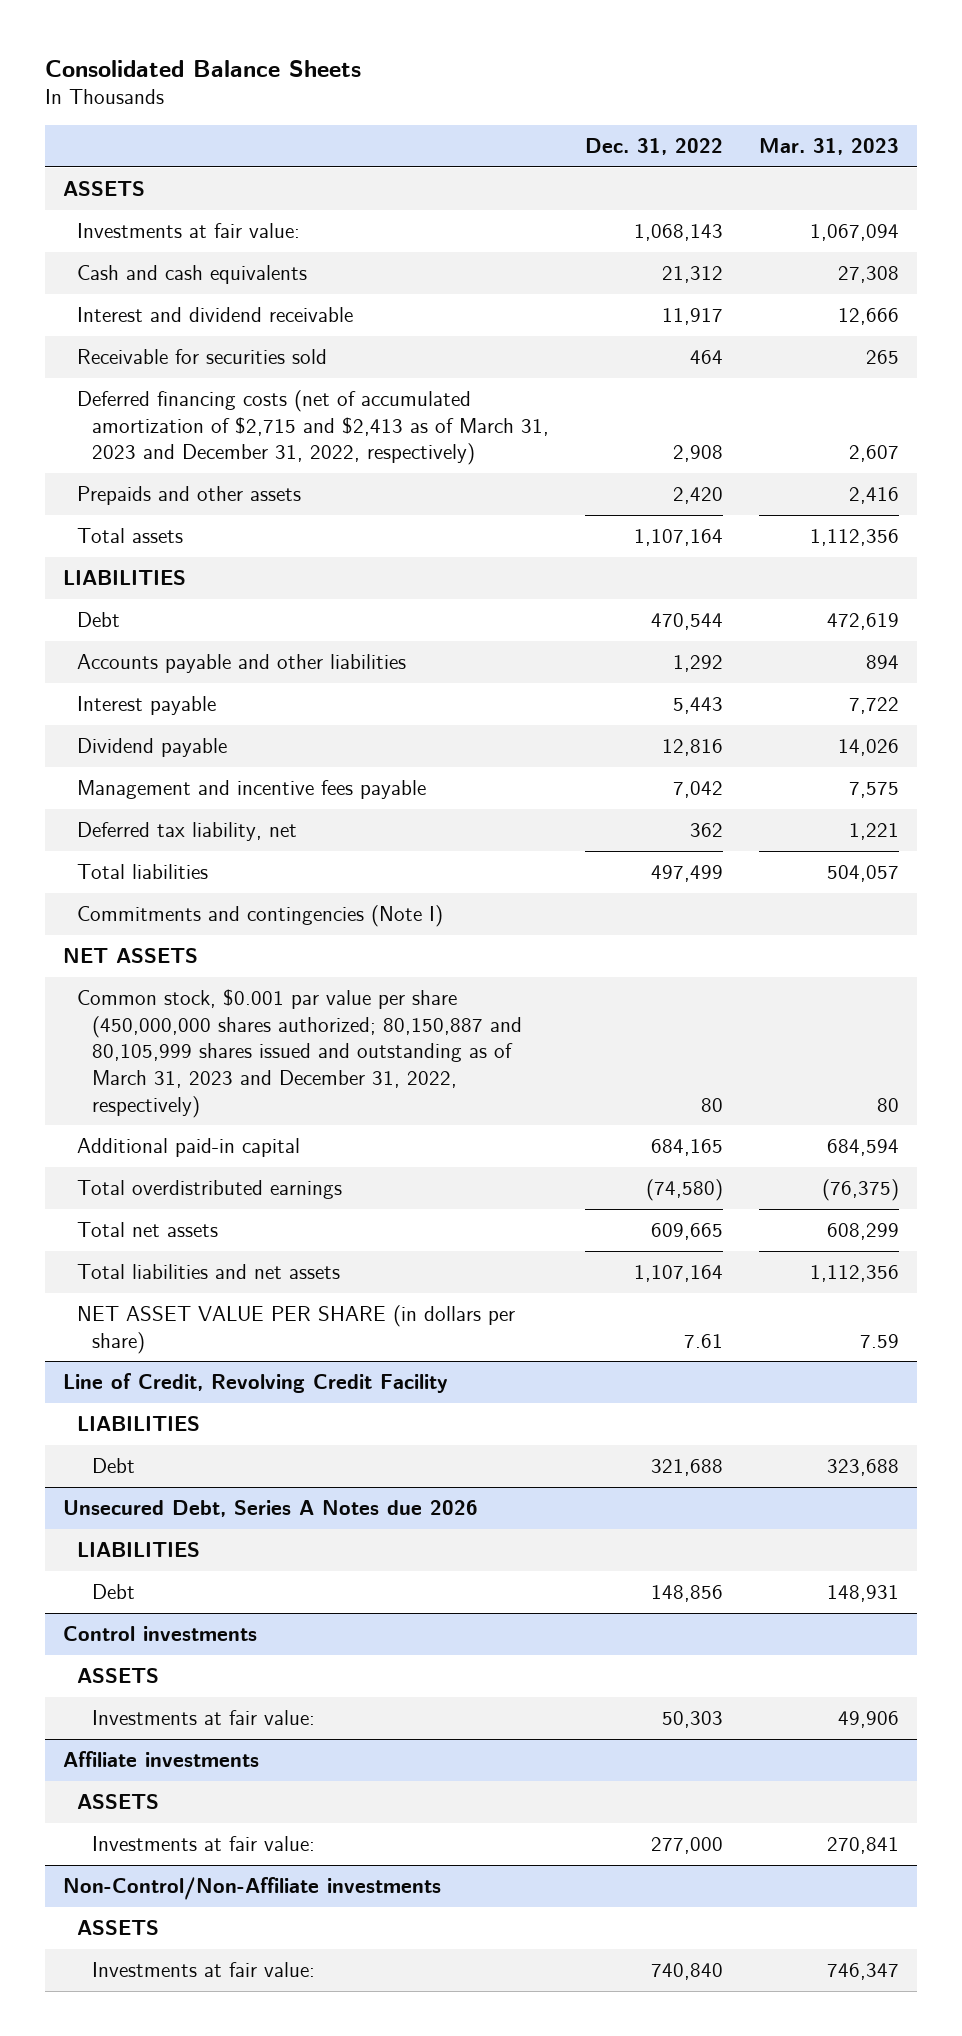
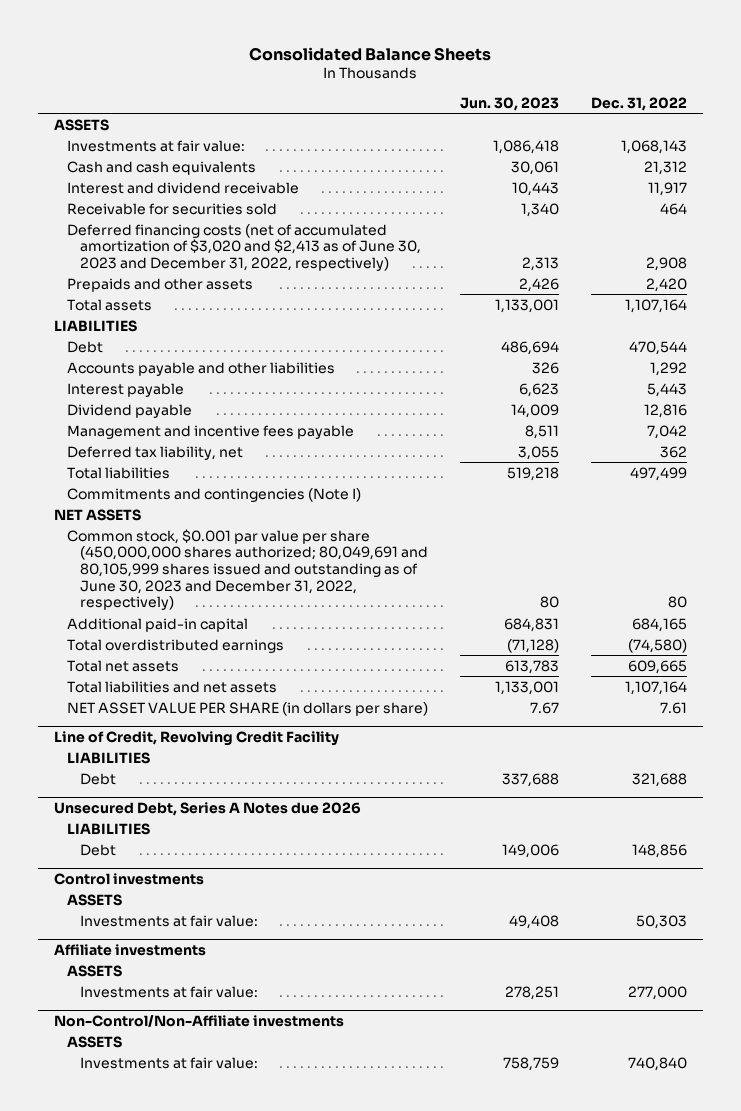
- | Dec. 31, 2022 | Mar. 31, 2023
+ | Jun. 30, 2023 | Dec. 31, 2022
- Deferred financing costs (net of accumulated amortization of $2,715 and $2,413 as of March 31, 2023 and December 31, 2022, respectively) | 2,908 | 2,607
+ Deferred financing costs (net of accumulated amortization of $3,020 and $2,413 as of June 30, 2023 and December 31, 2022, respectively) | 2,313 | 2,908
- Common stock, $0.001 par value per share (450,000,000 shares authorized; 80,150,887 and 80,105,999 shares issued and outstanding as of March 31, 2023 and December 31, 2022, respectively) | 80 | 80
+ Common stock, $0.001 par value per share (450,000,000 shares authorized; 80,049,691 and 80,105,999 shares issued and outstanding as of June 30, 2023 and December 31, 2022, respectively) | 80 | 80

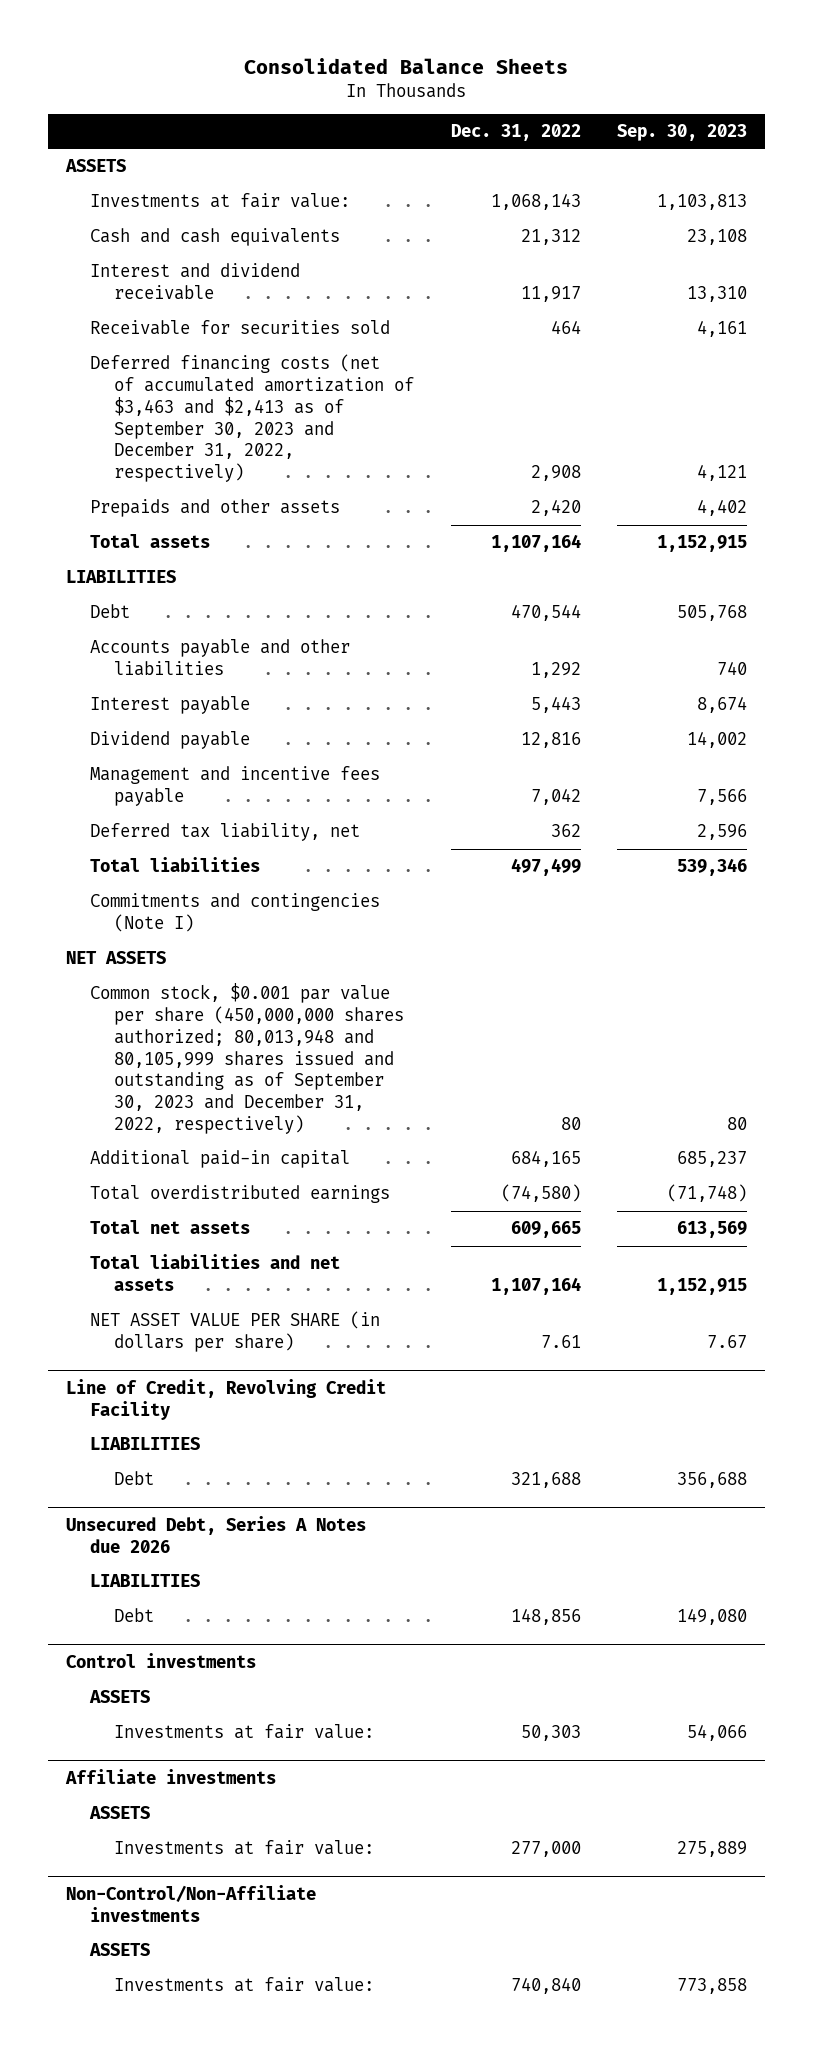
- | Jun. 30, 2023 | Dec. 31, 2022
+ | Dec. 31, 2022 | Sep. 30, 2023
- Deferred financing costs (net of accumulated amortization of $3,020 and $2,413 as of June 30, 2023 and December 31, 2022, respectively) | 2,313 | 2,908
+ Deferred financing costs (net of accumulated amortization of $3,463 and $2,413 as of September 30, 2023 and December 31, 2022, respectively) | 2,908 | 4,121
- Common stock, $0.001 par value per share (450,000,000 shares authorized; 80,049,691 and 80,105,999 shares issued and outstanding as of June 30, 2023 and December 31, 2022, respectively) | 80 | 80
+ Common stock, $0.001 par value per share (450,000,000 shares authorized; 80,013,948 and 80,105,999 shares issued and outstanding as of September 30, 2023 and December 31, 2022, respectively) | 80 | 80

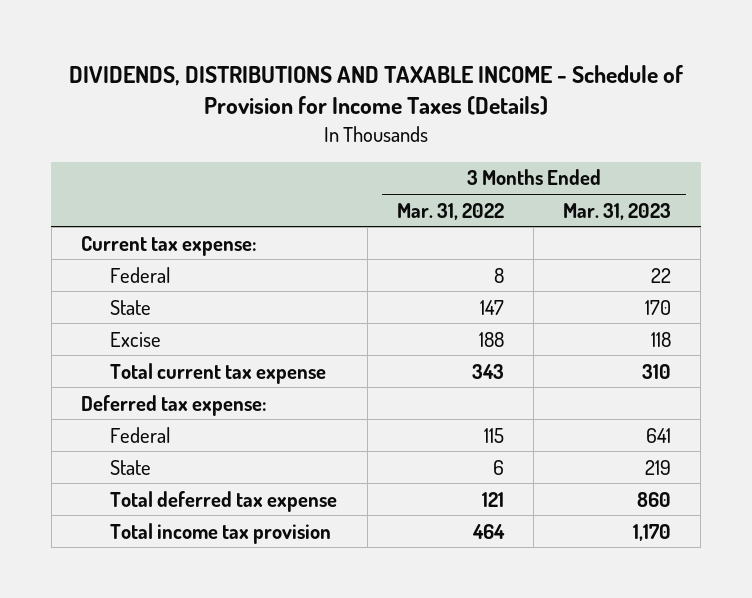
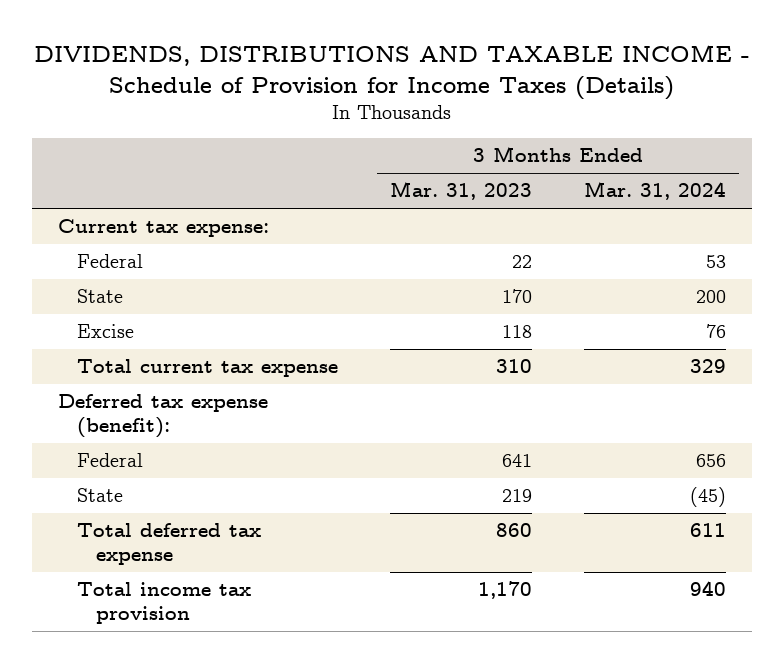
- | 3 Months Ended Mar. 31, 2022 | 3 Months Ended Mar. 31, 2023
+ | 3 Months Ended Mar. 31, 2023 | 3 Months Ended Mar. 31, 2024
- Deferred tax expense:
+ Deferred tax expense (benefit):

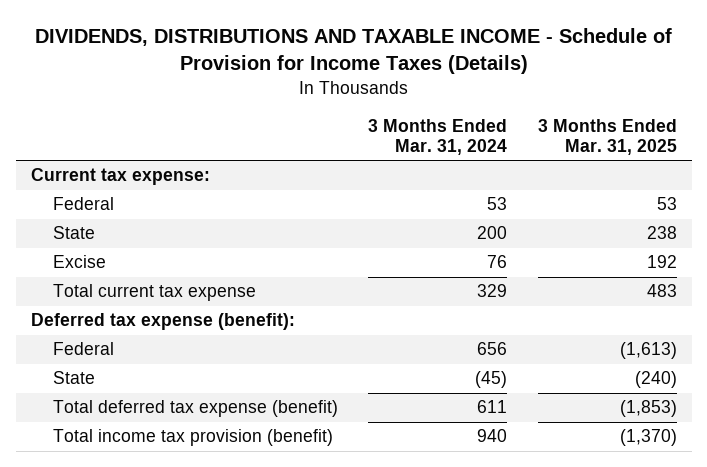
- | 3 Months Ended Mar. 31, 2023 | 3 Months Ended Mar. 31, 2024
+ | 3 Months Ended Mar. 31, 2024 | 3 Months Ended Mar. 31, 2025
- Total deferred tax expense | 860 | 611
- Total income tax provision | 1,170 | 940
+ Total deferred tax expense (benefit) | 611 | (1,853)
+ Total income tax provision (benefit) | 940 | (1,370)

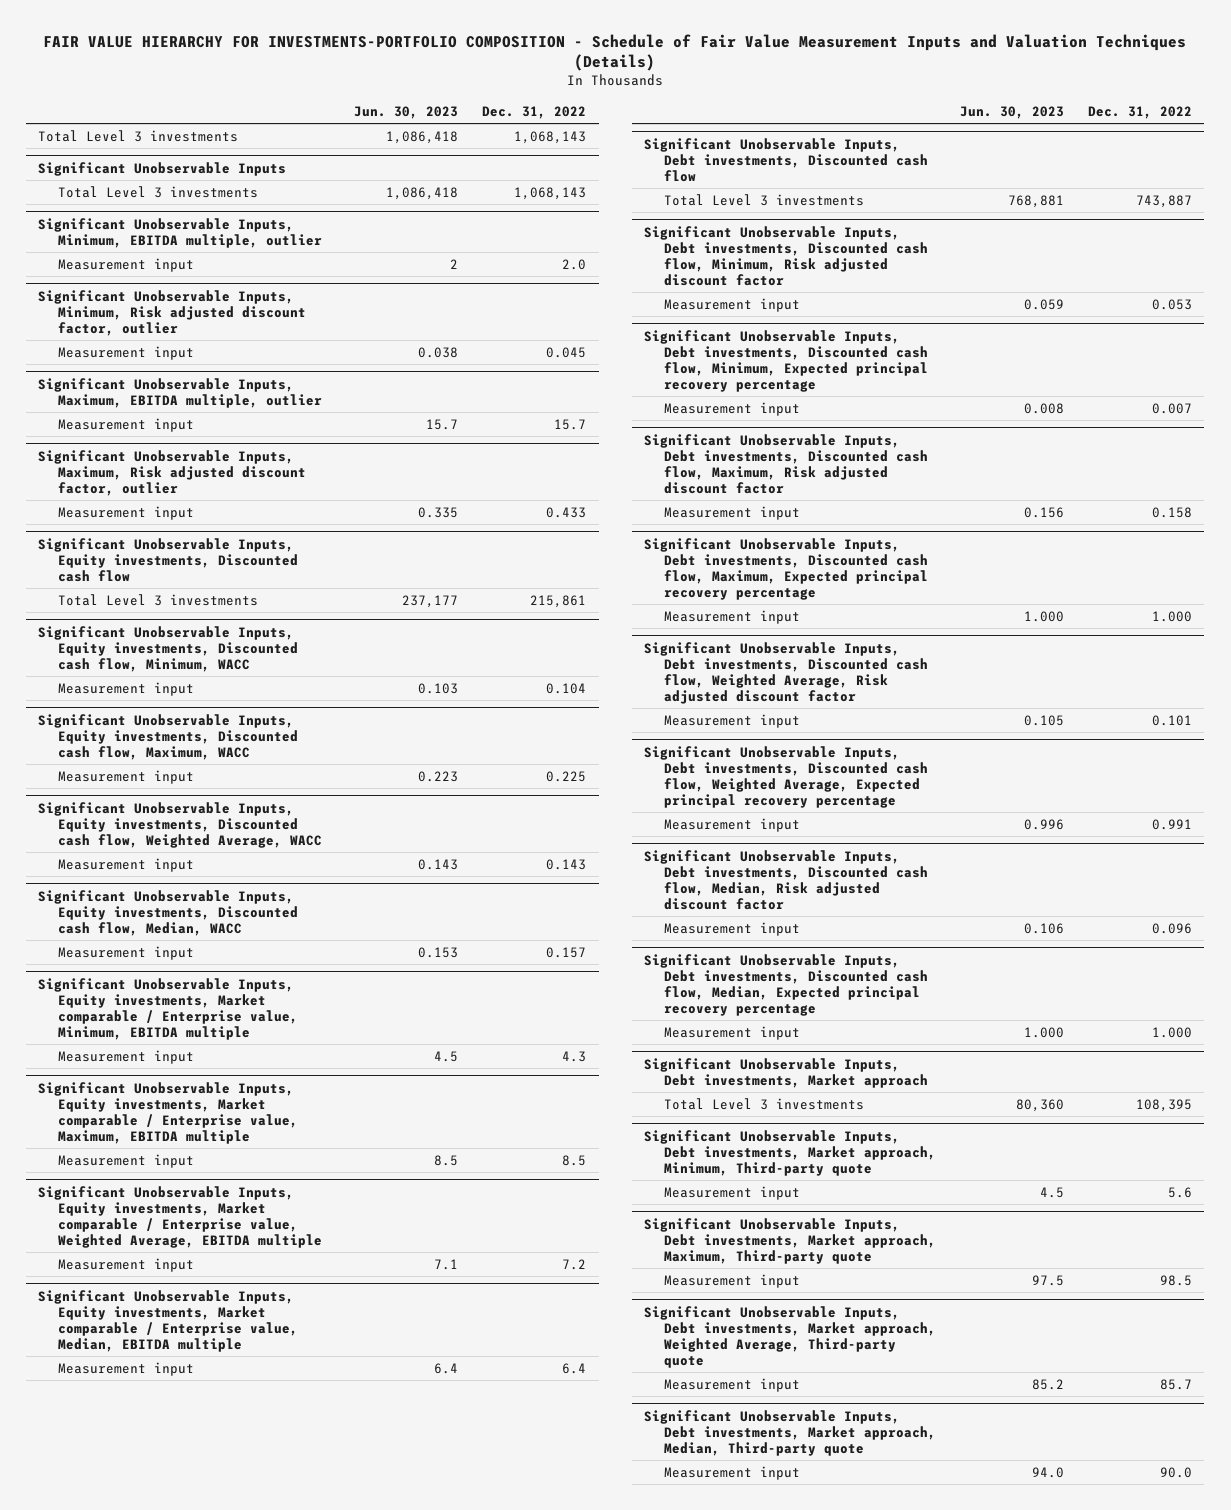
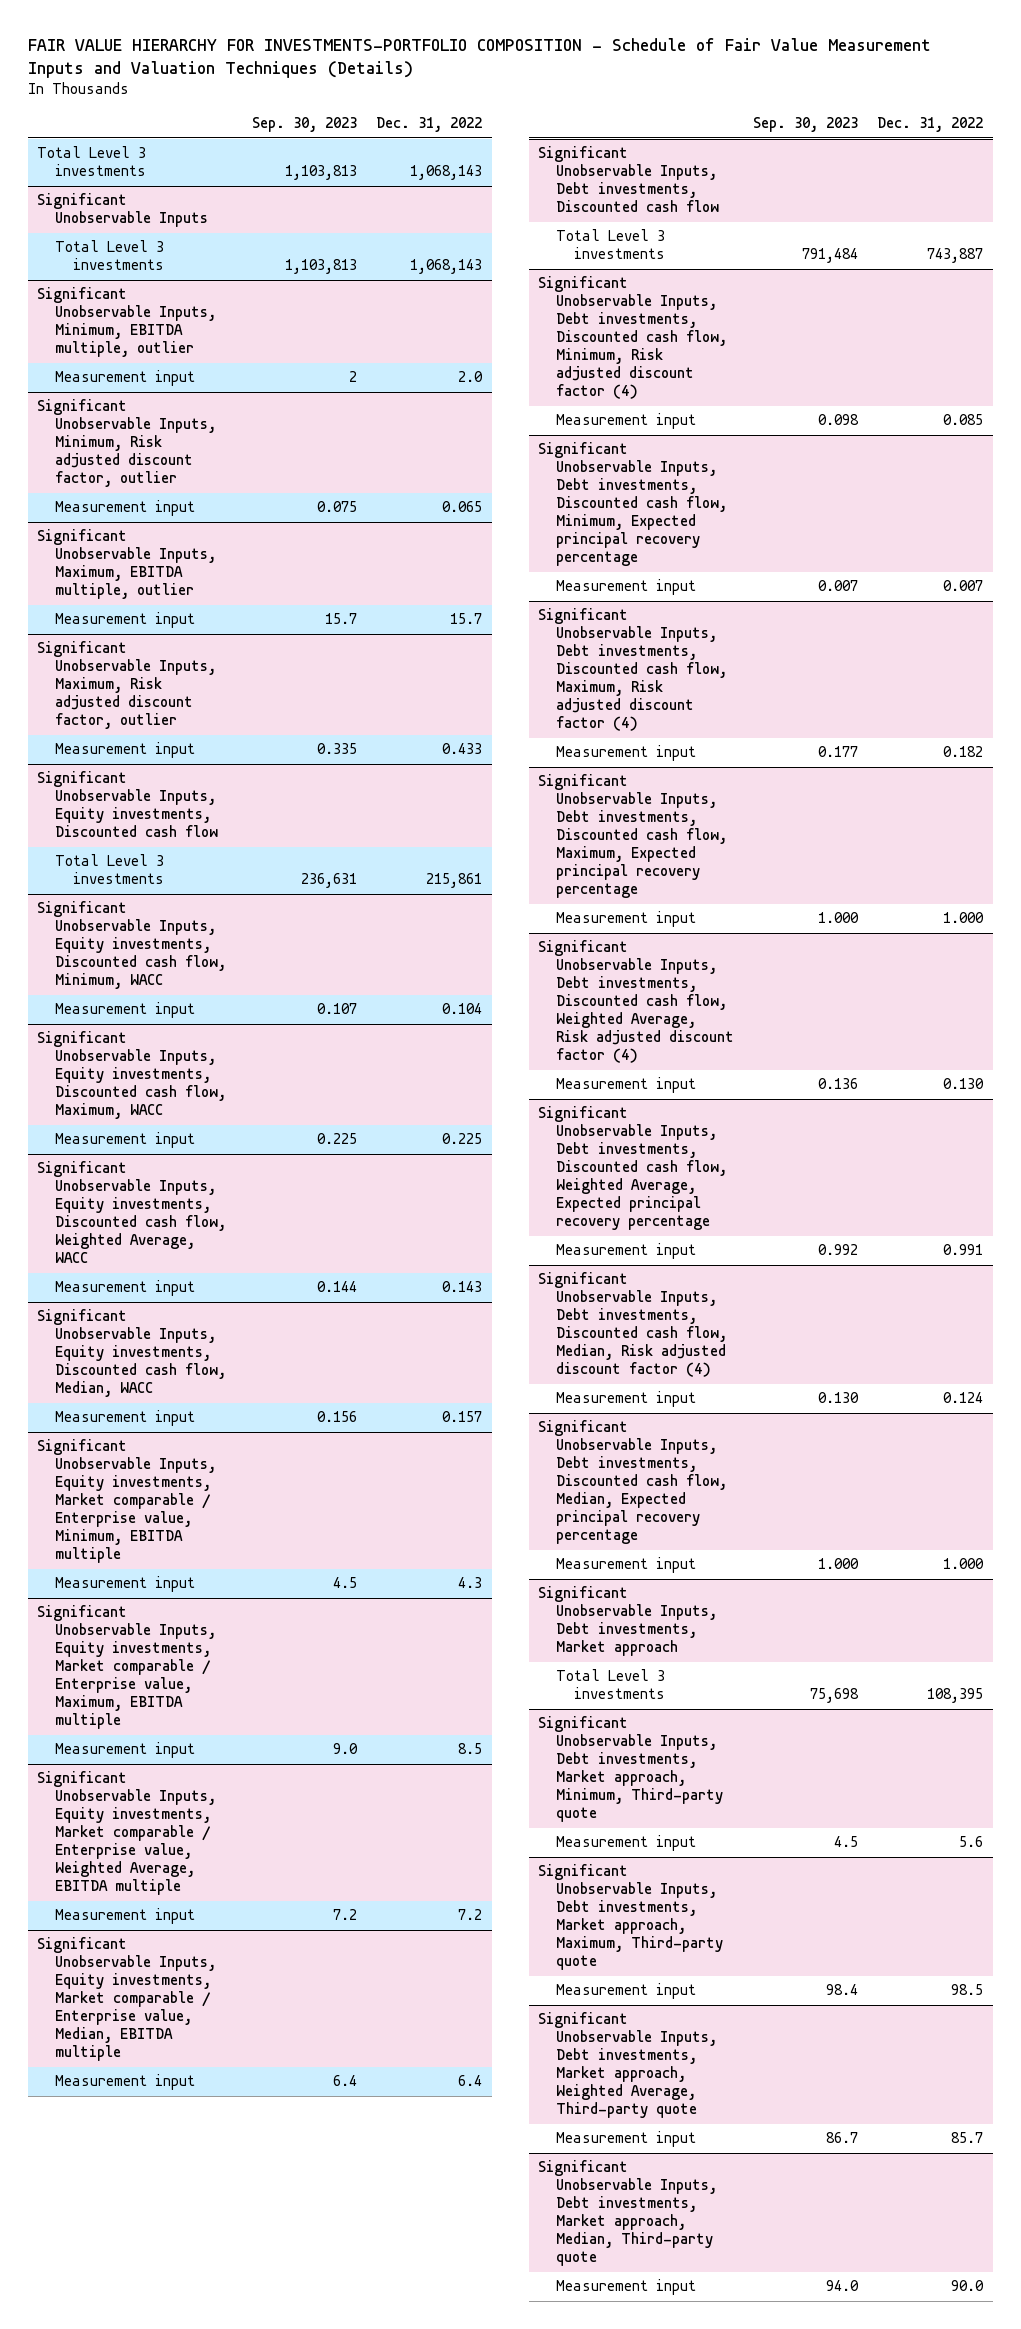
- | Jun. 30, 2023 | Dec. 31, 2022
+ | Sep. 30, 2023 | Dec. 31, 2022
@ Significant Unobservable Inputs, Minimum, Risk adjusted discount factor, outlier
- Measurement input | 0.038 | 0.045
+ Measurement input | 0.075 | 0.065
- Significant Unobservable Inputs, Debt investments, Discounted cash flow, Minimum, Risk adjusted discount factor
- Measurement input | 0.059 | 0.053
+ Significant Unobservable Inputs, Debt investments, Discounted cash flow, Minimum, Risk adjusted discount factor (4)
+ Measurement input | 0.098 | 0.085
- Significant Unobservable Inputs, Debt investments, Discounted cash flow, Maximum, Risk adjusted discount factor
- Measurement input | 0.156 | 0.158
+ Significant Unobservable Inputs, Debt investments, Discounted cash flow, Maximum, Risk adjusted discount factor (4)
+ Measurement input | 0.177 | 0.182
- Significant Unobservable Inputs, Debt investments, Discounted cash flow, Weighted Average, Risk adjusted discount factor
- Measurement input | 0.105 | 0.101
+ Significant Unobservable Inputs, Debt investments, Discounted cash flow, Weighted Average, Risk adjusted discount factor (4)
+ Measurement input | 0.136 | 0.130
- Significant Unobservable Inputs, Debt investments, Discounted cash flow, Median, Risk adjusted discount factor
- Measurement input | 0.106 | 0.096
+ Significant Unobservable Inputs, Debt investments, Discounted cash flow, Median, Risk adjusted discount factor (4)
+ Measurement input | 0.130 | 0.124

